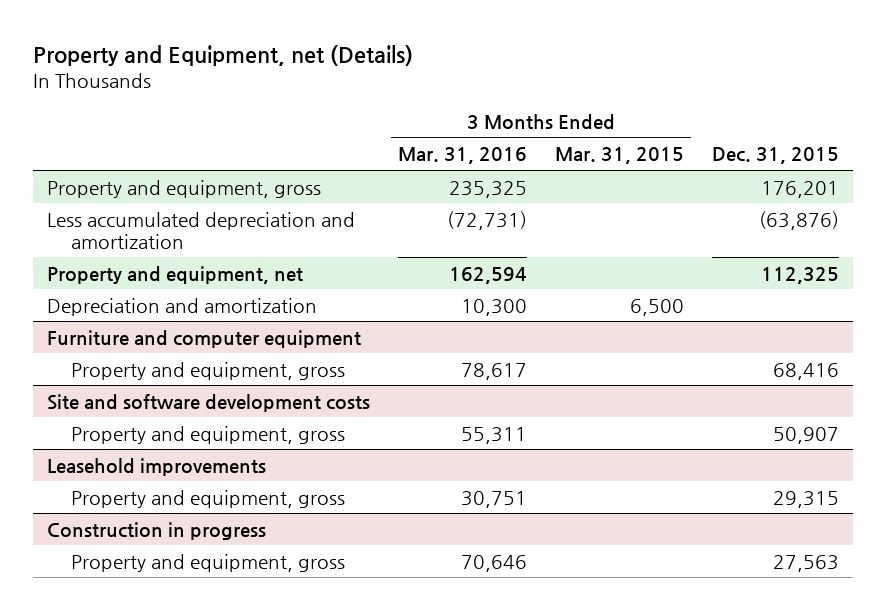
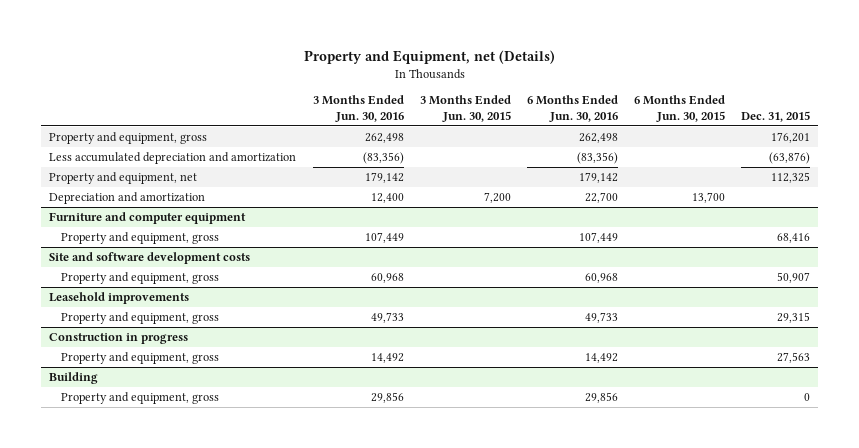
- | 3 Months Ended Mar. 31, 2016 | 3 Months Ended Mar. 31, 2015 | Dec. 31, 2015
+ | 3 Months Ended Jun. 30, 2016 | 3 Months Ended Jun. 30, 2015 | 6 Months Ended Jun. 30, 2016 | 6 Months Ended Jun. 30, 2015 | Dec. 31, 2015
+ Building
+ Property and equipment, gross | 29,856 | | 29,856 | | 0

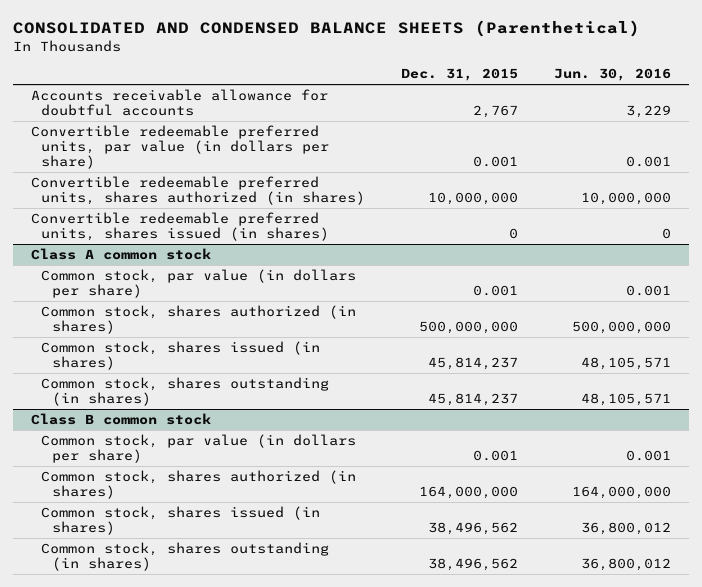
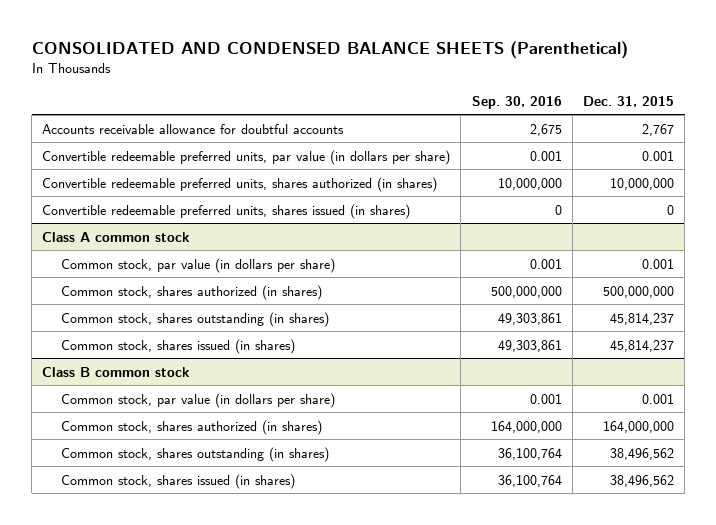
- | Dec. 31, 2015 | Jun. 30, 2016
+ | Sep. 30, 2016 | Dec. 31, 2015
@ Class A common stock
moved down: Common stock, shares issued (in shares) | 49,303,861 | 45,814,237
@ Class B common stock
moved down: Common stock, shares issued (in shares) | 36,100,764 | 38,496,562

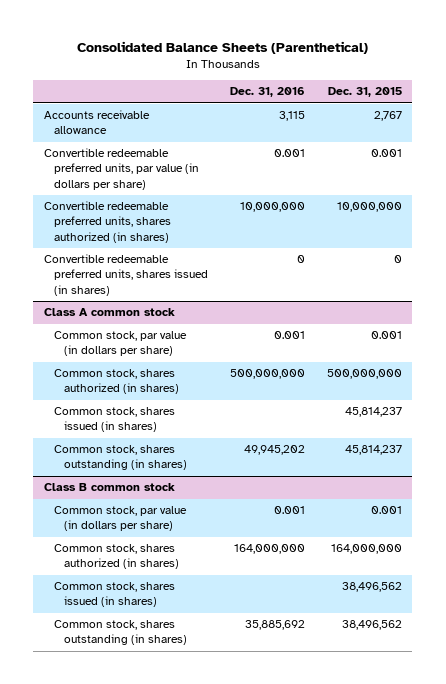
- CONSOLIDATED AND CONDENSED BALANCE SHEETS (Parenthetical)
+ Consolidated Balance Sheets (Parenthetical)
- | Sep. 30, 2016 | Dec. 31, 2015
+ | Dec. 31, 2016 | Dec. 31, 2015
- Accounts receivable allowance for doubtful accounts | 2,675 | 2,767
+ Accounts receivable allowance | 3,115 | 2,767
@ Class A common stock
moved down: Common stock, shares outstanding (in shares) | 49,945,202 | 45,814,237
@ Class B common stock
moved down: Common stock, shares outstanding (in shares) | 35,885,692 | 38,496,562

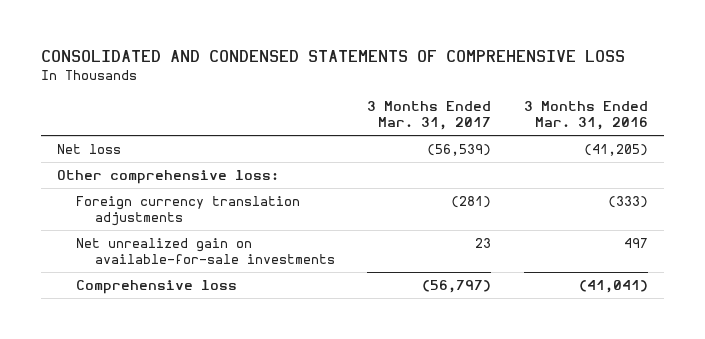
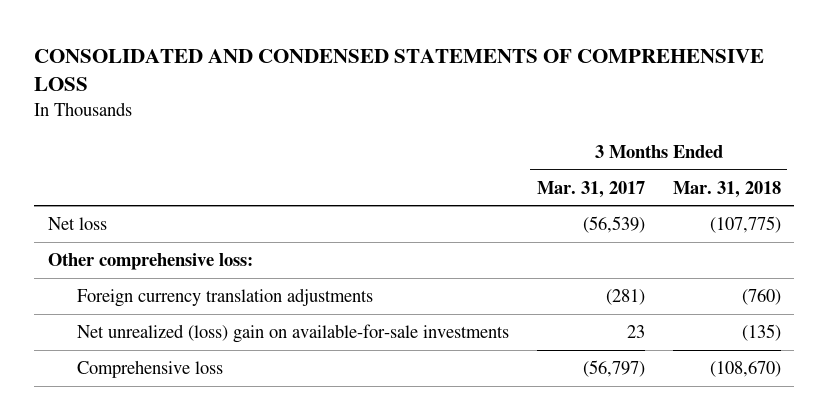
- | 3 Months Ended Mar. 31, 2017 | 3 Months Ended Mar. 31, 2016
+ | 3 Months Ended Mar. 31, 2017 | 3 Months Ended Mar. 31, 2018
- Net unrealized gain on available-for-sale investments | 23 | 497
+ Net unrealized (loss) gain on available-for-sale investments | 23 | (135)

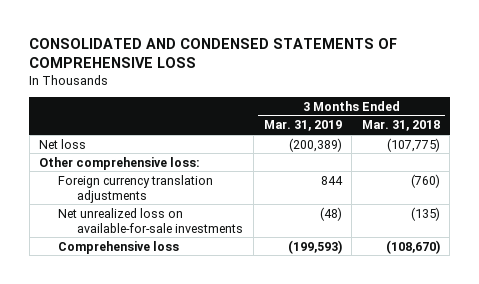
- | 3 Months Ended Mar. 31, 2017 | 3 Months Ended Mar. 31, 2018
+ | 3 Months Ended Mar. 31, 2019 | 3 Months Ended Mar. 31, 2018
- Net unrealized (loss) gain on available-for-sale investments | 23 | (135)
+ Net unrealized loss on available-for-sale investments | (48) | (135)

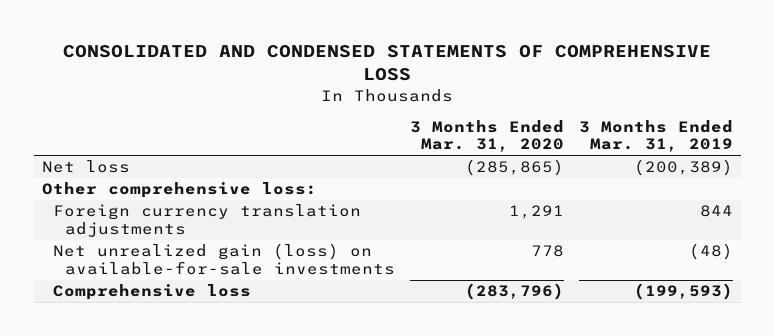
- | 3 Months Ended Mar. 31, 2019 | 3 Months Ended Mar. 31, 2018
+ | 3 Months Ended Mar. 31, 2020 | 3 Months Ended Mar. 31, 2019
- Net unrealized loss on available-for-sale investments | (48) | (135)
+ Net unrealized gain (loss) on available-for-sale investments | 778 | (48)

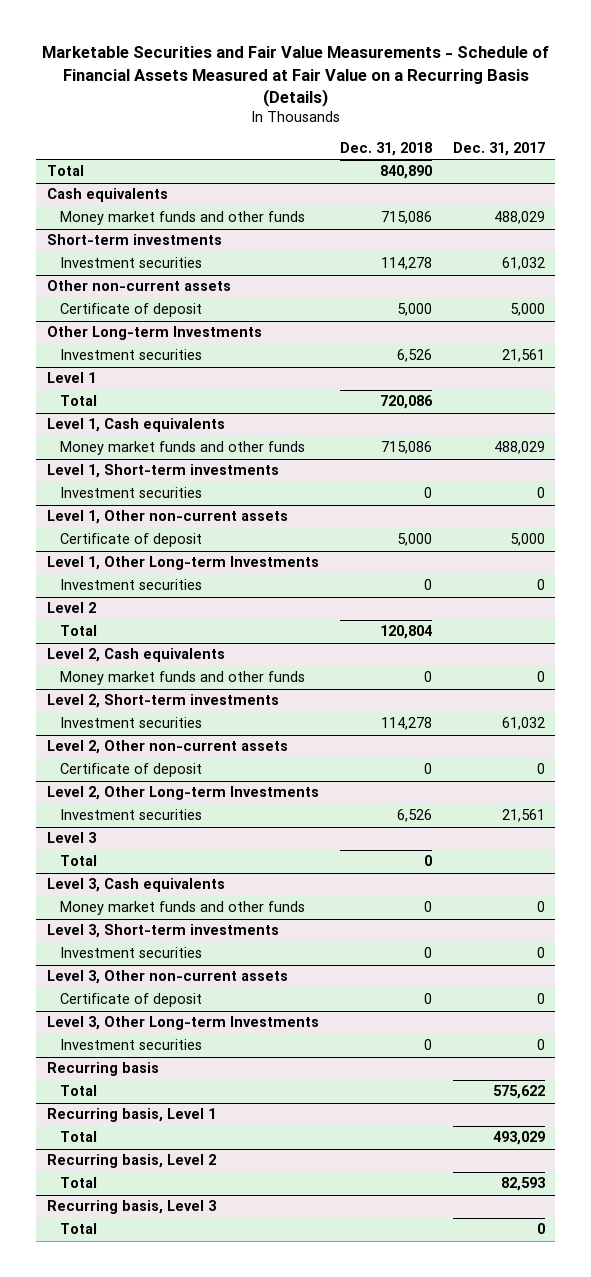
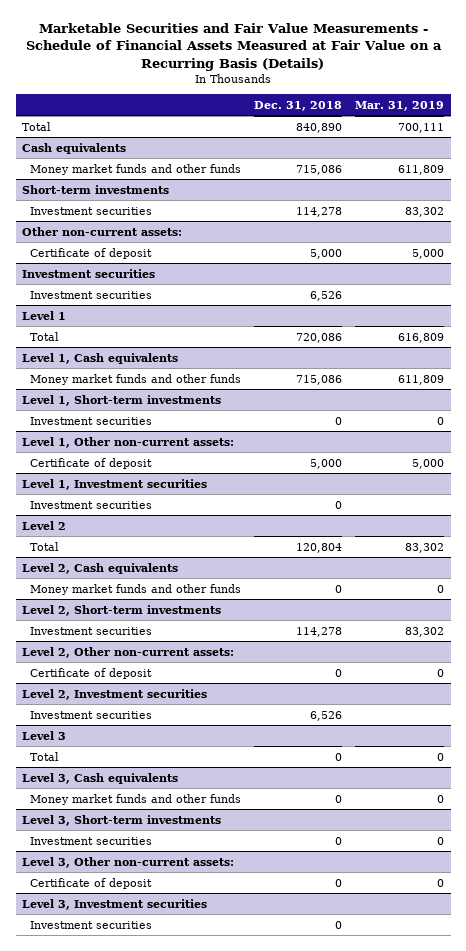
- | Dec. 31, 2018 | Dec. 31, 2017
+ | Dec. 31, 2018 | Mar. 31, 2019
- Other non-current assets
+ Other non-current assets:
- Other Long-term Investments
+ Investment securities
- Level 1, Other non-current assets
+ Level 1, Other non-current assets:
- Level 1, Other Long-term Investments
+ Level 1, Investment securities
- Level 2, Other non-current assets
+ Level 2, Other non-current assets:
- Level 2, Other Long-term Investments
+ Level 2, Investment securities
- Level 3, Other non-current assets
+ Level 3, Other non-current assets:
- Level 3, Other Long-term Investments
+ Level 3, Investment securities
- Recurring basis
- Total | | 575,622
- Recurring basis, Level 1
- Total | | 493,029
- Recurring basis, Level 2
- Total | | 82,593
- Recurring basis, Level 3
- Total | | 0

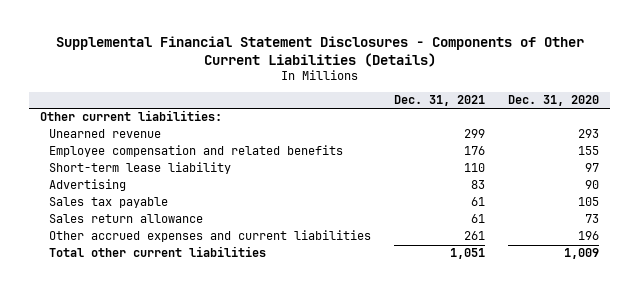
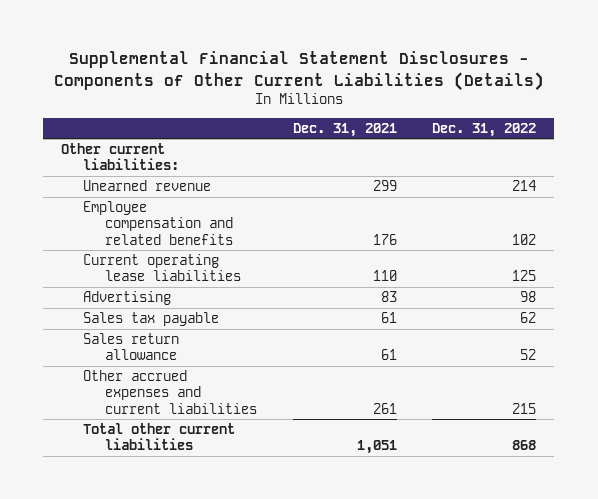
- | Dec. 31, 2021 | Dec. 31, 2020
+ | Dec. 31, 2021 | Dec. 31, 2022
- Short-term lease liability | 110 | 97
+ Current operating lease liabilities | 110 | 125

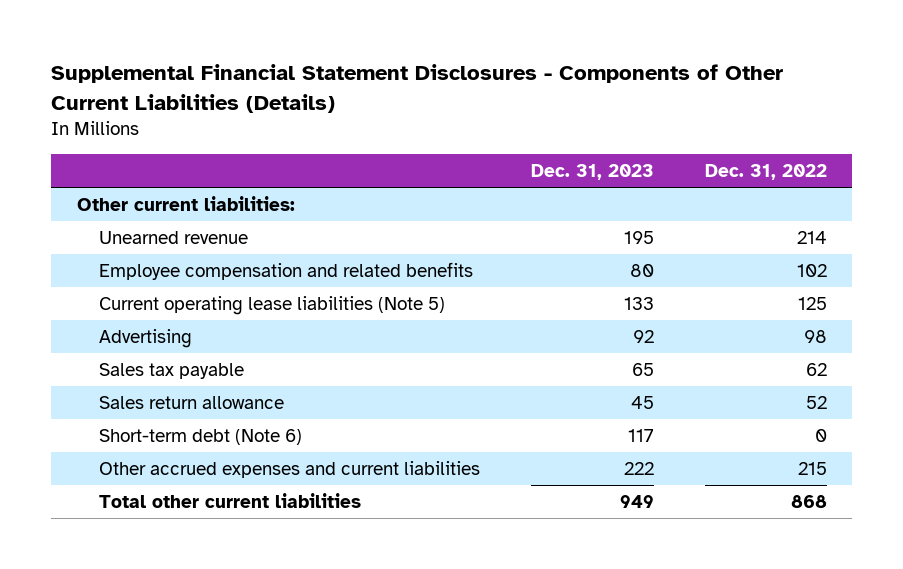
- | Dec. 31, 2021 | Dec. 31, 2022
+ | Dec. 31, 2023 | Dec. 31, 2022
- Current operating lease liabilities | 110 | 125
+ Current operating lease liabilities (Note 5) | 133 | 125
+ Short-term debt (Note 6) | 117 | 0

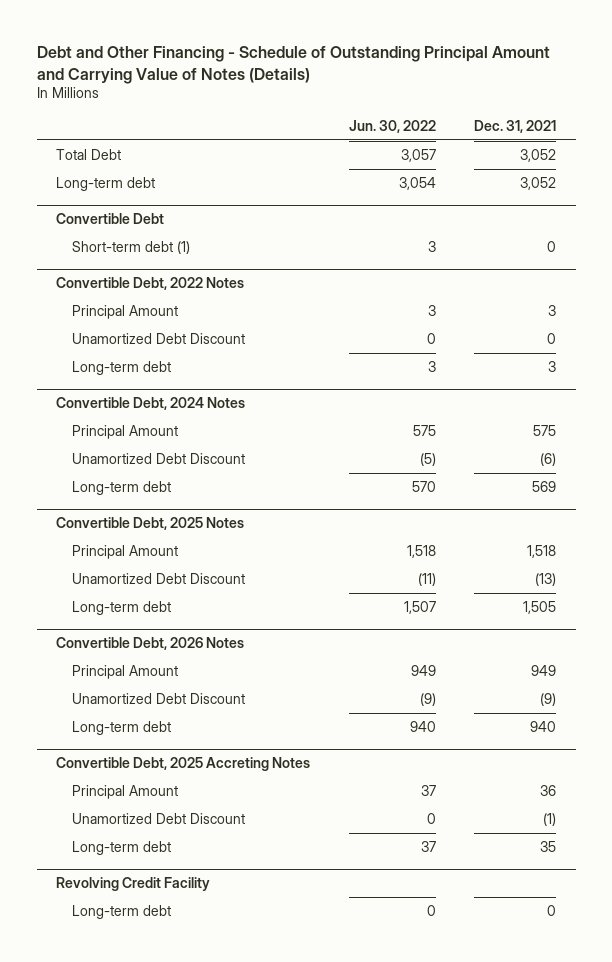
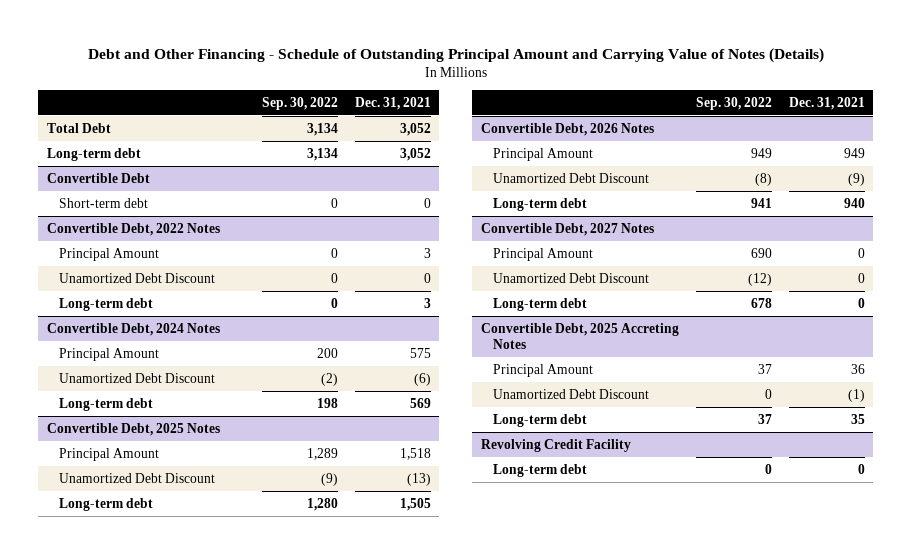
- | Jun. 30, 2022 | Dec. 31, 2021
+ | Sep. 30, 2022 | Dec. 31, 2021
@ Convertible Debt
- Short-term debt (1) | 3 | 0
+ Short-term debt | 0 | 0
+ Convertible Debt, 2027 Notes
+ Principal Amount | 690 | 0
+ Unamortized Debt Discount | (12) | 0
+ Long-term debt | 678 | 0

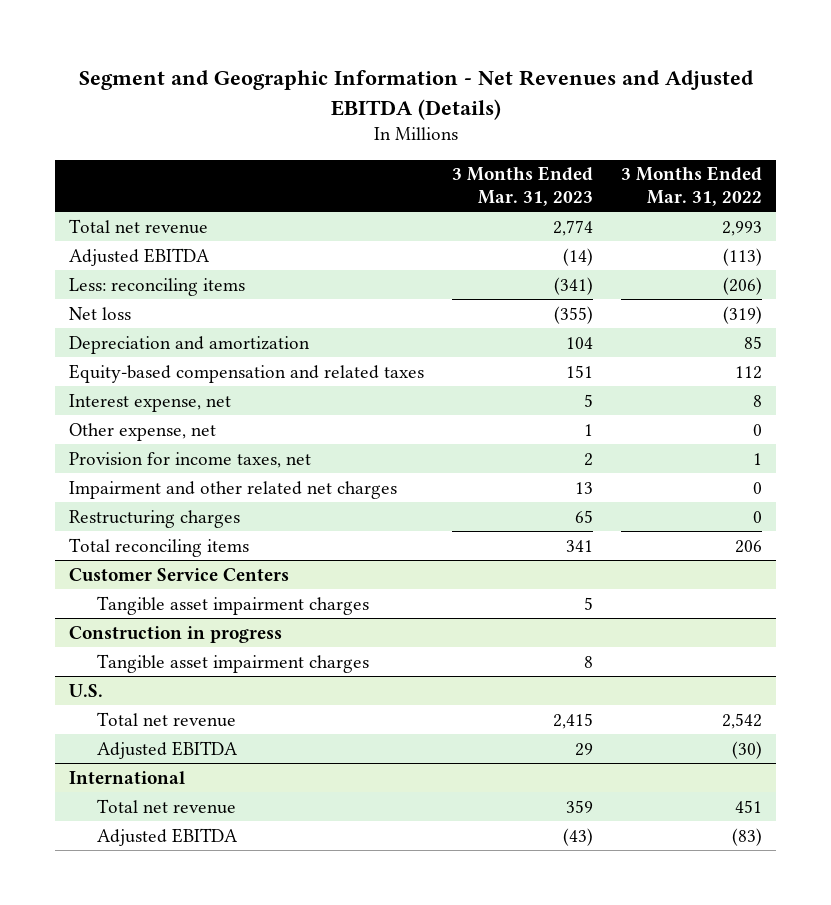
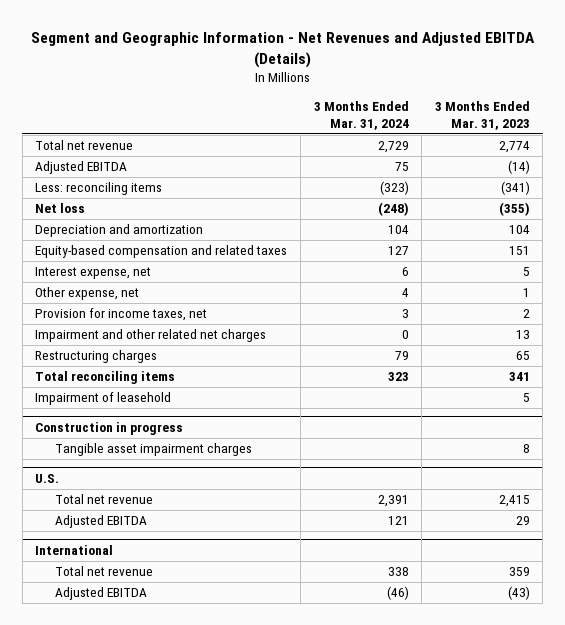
- | 3 Months Ended Mar. 31, 2023 | 3 Months Ended Mar. 31, 2022
+ | 3 Months Ended Mar. 31, 2024 | 3 Months Ended Mar. 31, 2023
- Customer Service Centers
- Tangible asset impairment charges | 5 |
+ Impairment of leasehold | | 5

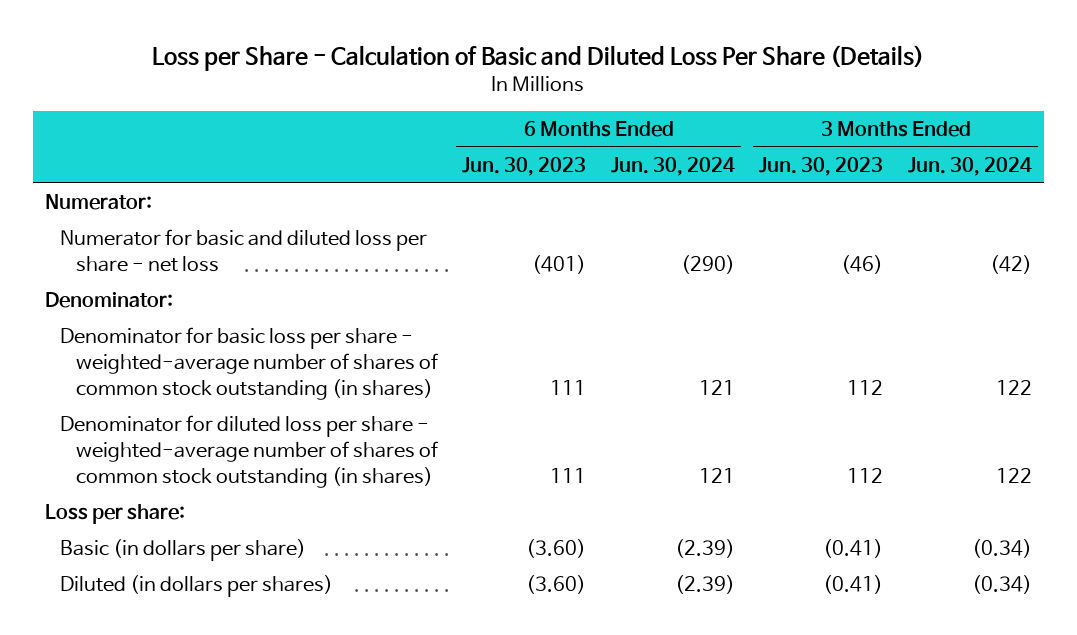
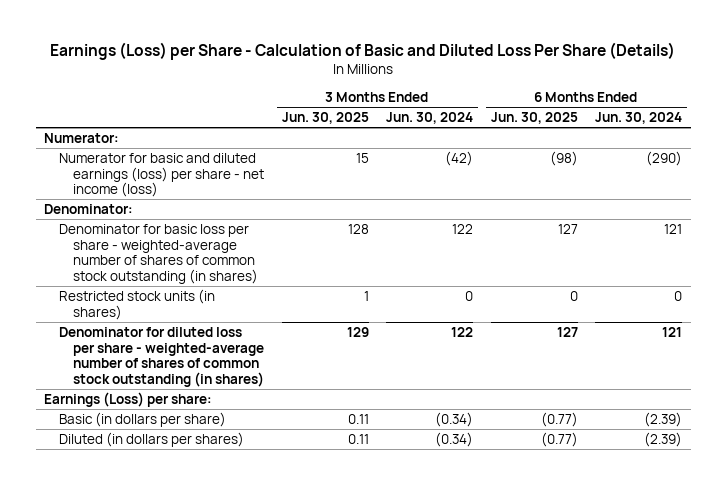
- Loss per Share - Calculation of Basic and Diluted Loss Per Share (Details)
+ Earnings (Loss) per Share - Calculation of Basic and Diluted Loss Per Share (Details)
- | 6 Months Ended Jun. 30, 2023 | 6 Months Ended Jun. 30, 2024 | 3 Months Ended Jun. 30, 2023 | 3 Months Ended Jun. 30, 2024
+ | 3 Months Ended Jun. 30, 2025 | 3 Months Ended Jun. 30, 2024 | 6 Months Ended Jun. 30, 2025 | 6 Months Ended Jun. 30, 2024
- Numerator for basic and diluted loss per share - net loss | (401) | (290) | (46) | (42)
+ Numerator for basic and diluted earnings (loss) per share - net income (loss) | 15 | (42) | (98) | (290)
+ Restricted stock units (in shares) | 1 | 0 | 0 | 0
- Loss per share:
+ Earnings (Loss) per share:

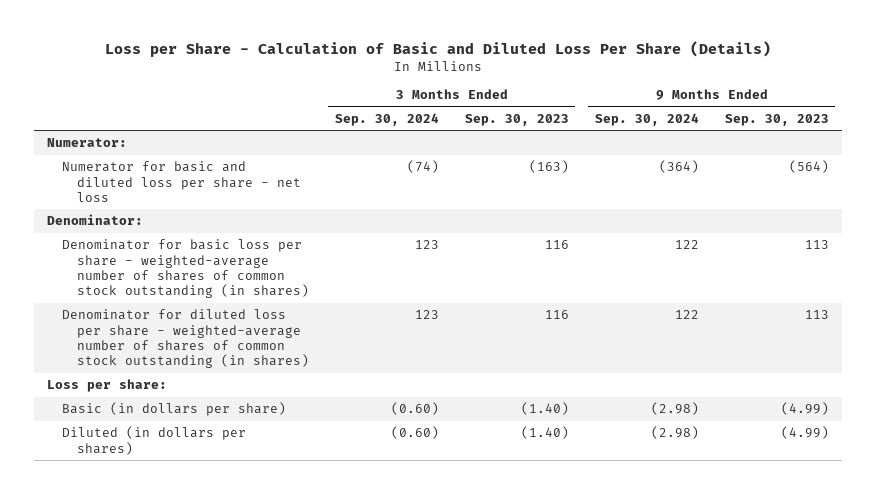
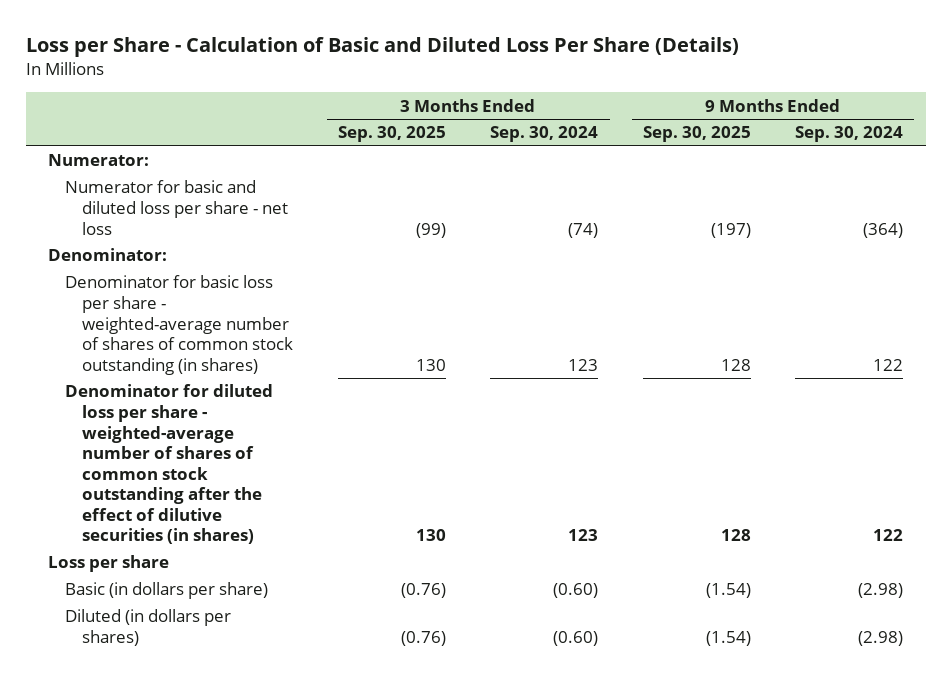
- | 3 Months Ended Sep. 30, 2024 | 3 Months Ended Sep. 30, 2023 | 9 Months Ended Sep. 30, 2024 | 9 Months Ended Sep. 30, 2023
+ | 3 Months Ended Sep. 30, 2025 | 3 Months Ended Sep. 30, 2024 | 9 Months Ended Sep. 30, 2025 | 9 Months Ended Sep. 30, 2024
- Denominator for diluted loss per share - weighted-average number of shares of common stock outstanding (in shares) | 123 | 116 | 122 | 113
- Loss per share:
+ Denominator for diluted loss per share - weighted-average number of shares of common stock outstanding after the effect of dilutive securities (in shares) | 130 | 123 | 128 | 122
+ Loss per share

